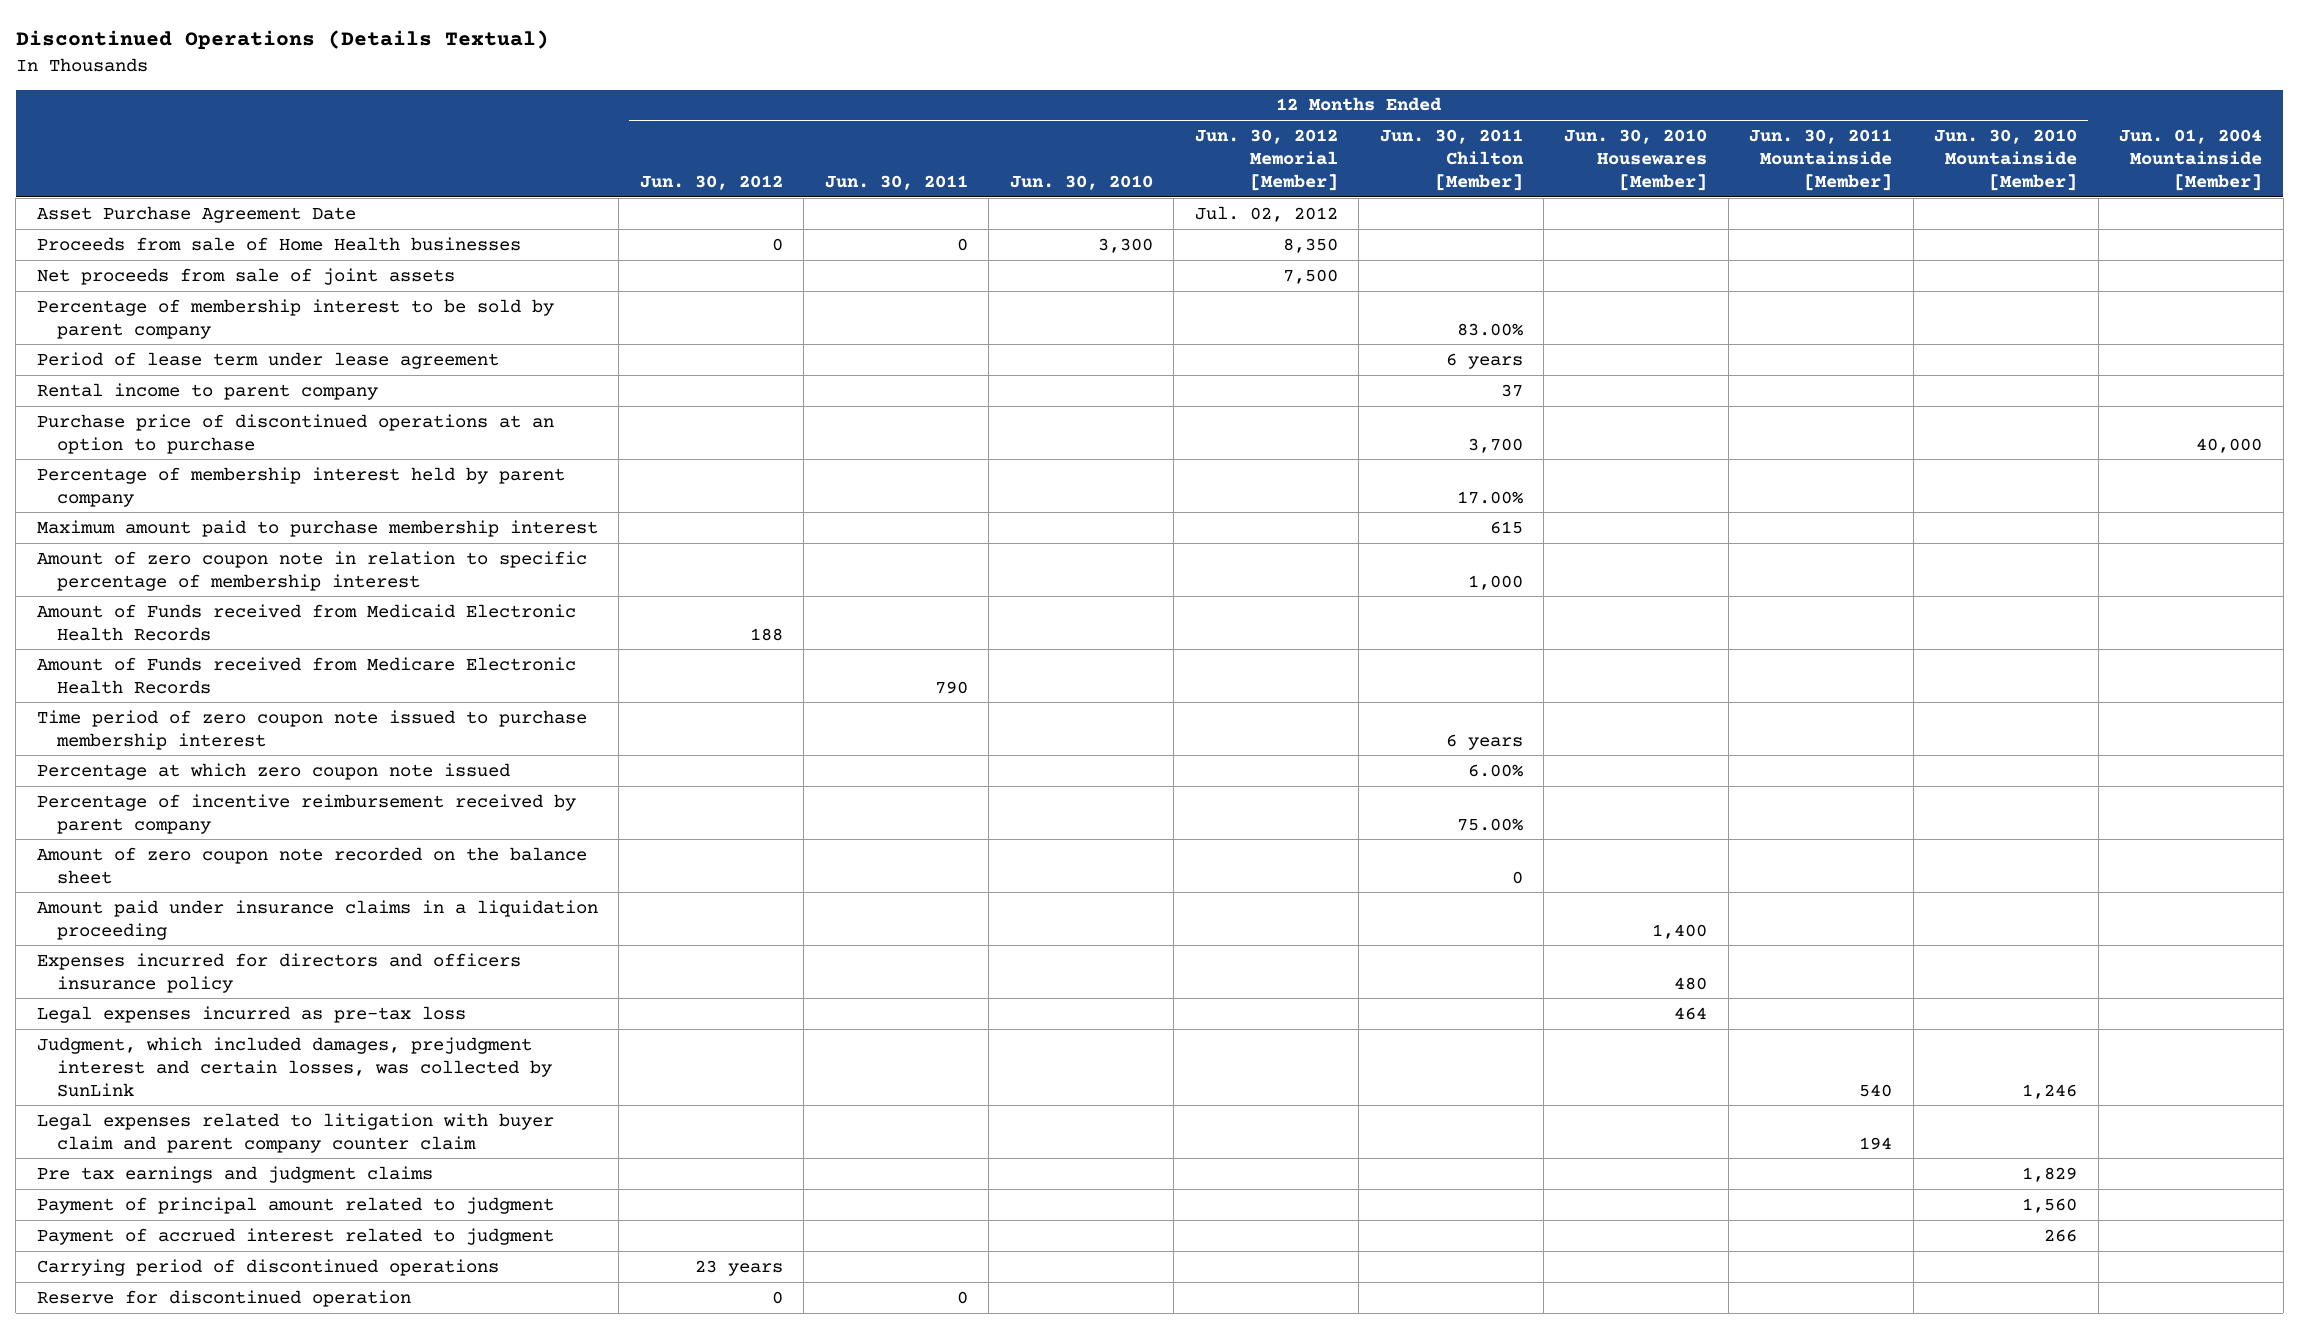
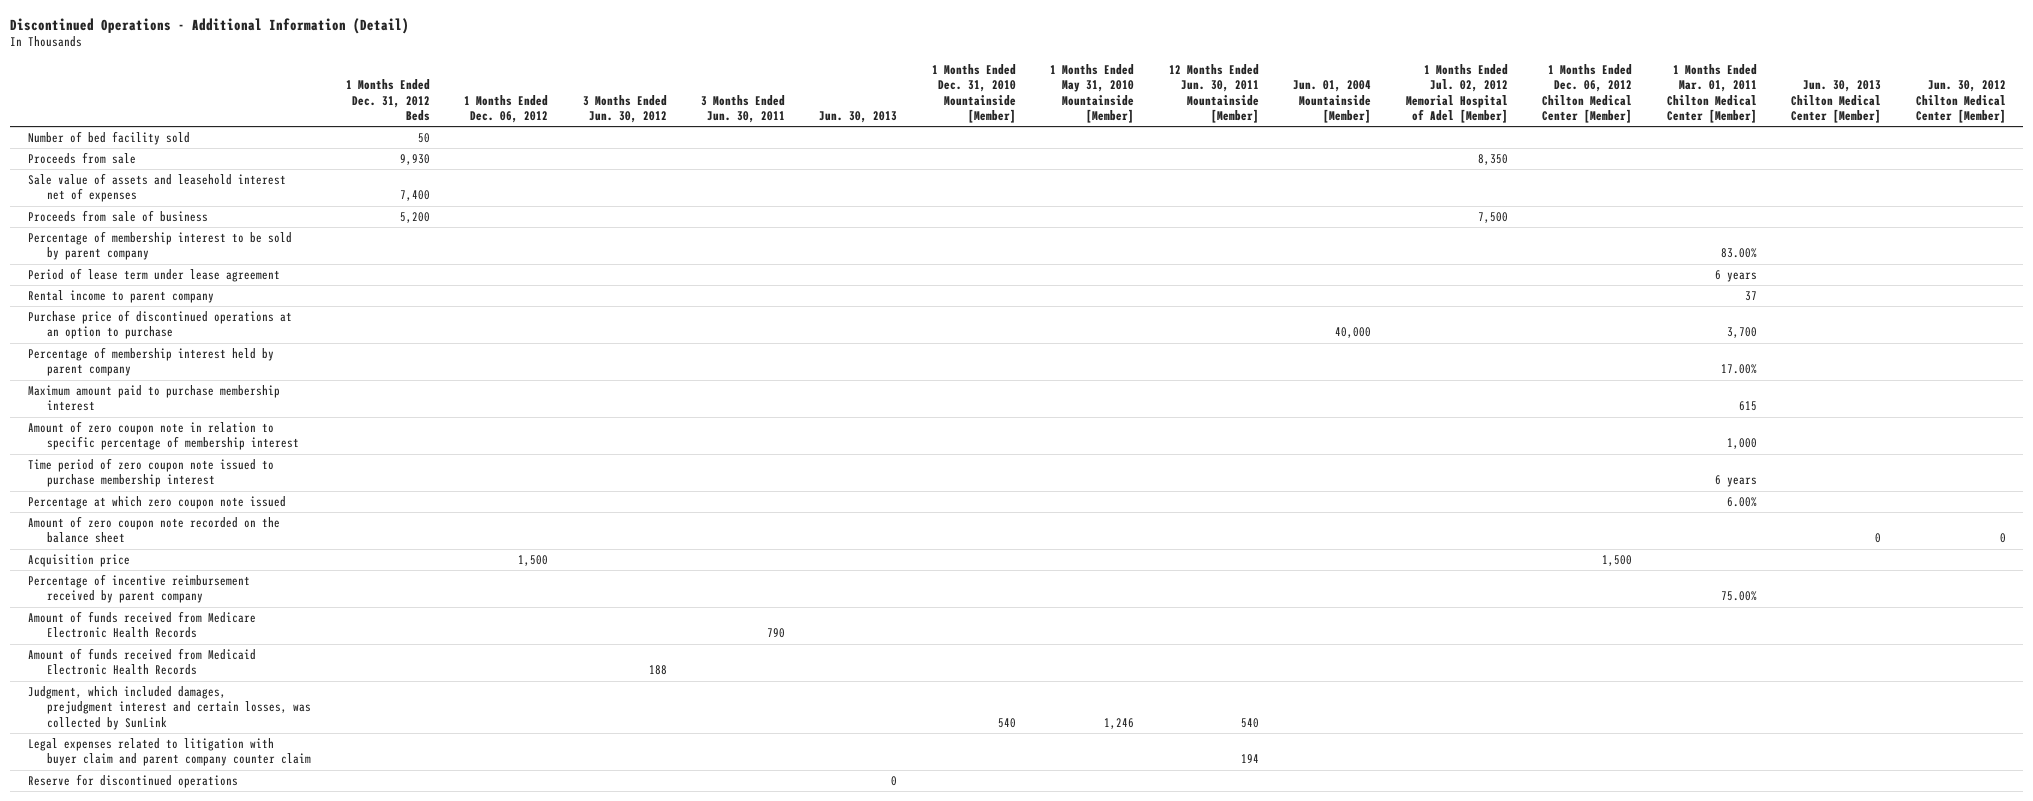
- Discontinued Operations (Details Textual)
+ Discontinued Operations - Additional Information (Detail)
- | 12 Months Ended Jun. 30, 2012 | 12 Months Ended Jun. 30, 2011 | 12 Months Ended Jun. 30, 2010 | 12 Months Ended Jun. 30, 2012 Memorial [Member] | 12 Months Ended Jun. 30, 2011 Chilton [Member] | 12 Months Ended Jun. 30, 2010 Housewares [Member] | 12 Months Ended Jun. 30, 2011 Mountainside [Member] | 12 Months Ended Jun. 30, 2010 Mountainside [Member] | Jun. 01, 2004 Mountainside [Member]
+ | 1 Months Ended Dec. 31, 2012 Beds | 1 Months Ended Dec. 06, 2012 | 3 Months Ended Jun. 30, 2012 | 3 Months Ended Jun. 30, 2011 | Jun. 30, 2013 | 1 Months Ended Dec. 31, 2010 Mountainside [Member] | 1 Months Ended May 31, 2010 Mountainside [Member] | 12 Months Ended Jun. 30, 2011 Mountainside [Member] | Jun. 01, 2004 Mountainside [Member] | 1 Months Ended Jul. 02, 2012 Memorial Hospital of Adel [Member] | 1 Months Ended Dec. 06, 2012 Chilton Medical Center [Member] | 1 Months Ended Mar. 01, 2011 Chilton Medical Center [Member] | Jun. 30, 2013 Chilton Medical Center [Member] | Jun. 30, 2012 Chilton Medical Center [Member]
- Asset Purchase Agreement Date | | | | Jul. 02, 2012 | | | | |
- Proceeds from sale of Home Health businesses | 0 | 0 | 3,300 | 8,350 | | | | |
- Net proceeds from sale of joint assets | | | | 7,500 | | | | |
+ Number of bed facility sold | 50 | | | | | | | | | | | | |
+ Proceeds from sale | 9,930 | | | | | | | | | 8,350 | | | |
+ Sale value of assets and leasehold interest net of expenses | 7,400 | | | | | | | | | | | | |
+ Proceeds from sale of business | 5,200 | | | | | | | | | 7,500 | | | |
- Amount of Funds received from Medicaid Electronic Health Records | 188 | | | | | | | |
- Amount of Funds received from Medicare Electronic Health Records | | 790 | | | | | | |
- Amount paid under insurance claims in a liquidation proceeding | | | | | | 1,400 | | |
- Expenses incurred for directors and officers insurance policy | | | | | | 480 | | |
- Legal expenses incurred as pre-tax loss | | | | | | 464 | | |
+ Acquisition price | | 1,500 | | | | | | | | | 1,500 | | |
moved down: Percentage of incentive reimbursement received by parent company | | | | | | | | | | | | 75.00% | |
+ Amount of funds received from Medicare Electronic Health Records | | | | 790 | | | | | | | | | |
+ Amount of funds received from Medicaid Electronic Health Records | | | 188 | | | | | | | | | | |
- Pre tax earnings and judgment claims | | | | | | | | 1,829 |
- Payment of principal amount related to judgment | | | | | | | | 1,560 |
- Payment of accrued interest related to judgment | | | | | | | | 266 |
- Carrying period of discontinued operations | 23 years | | | | | | | |
- Reserve for discontinued operation | 0 | 0 | | | | | | |
+ Reserve for discontinued operations | | | | | 0 | | | | | | | | |

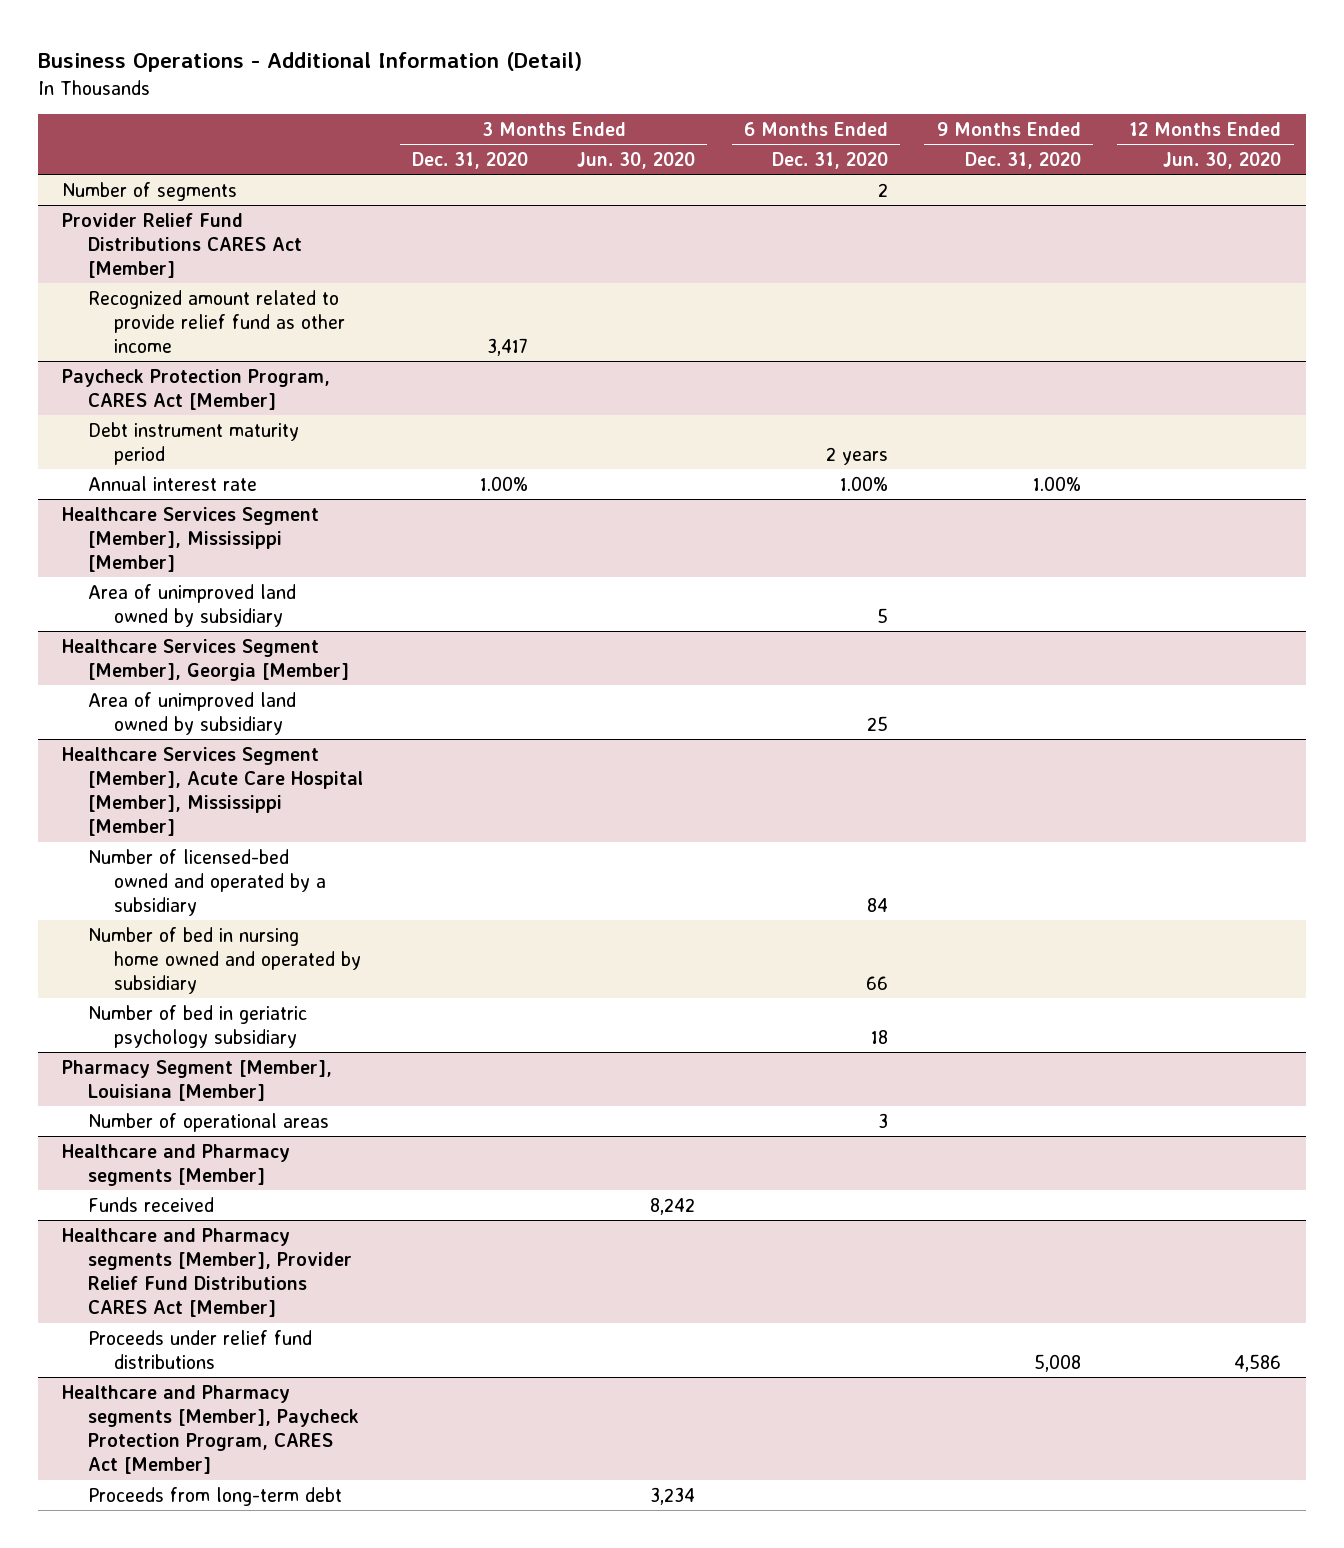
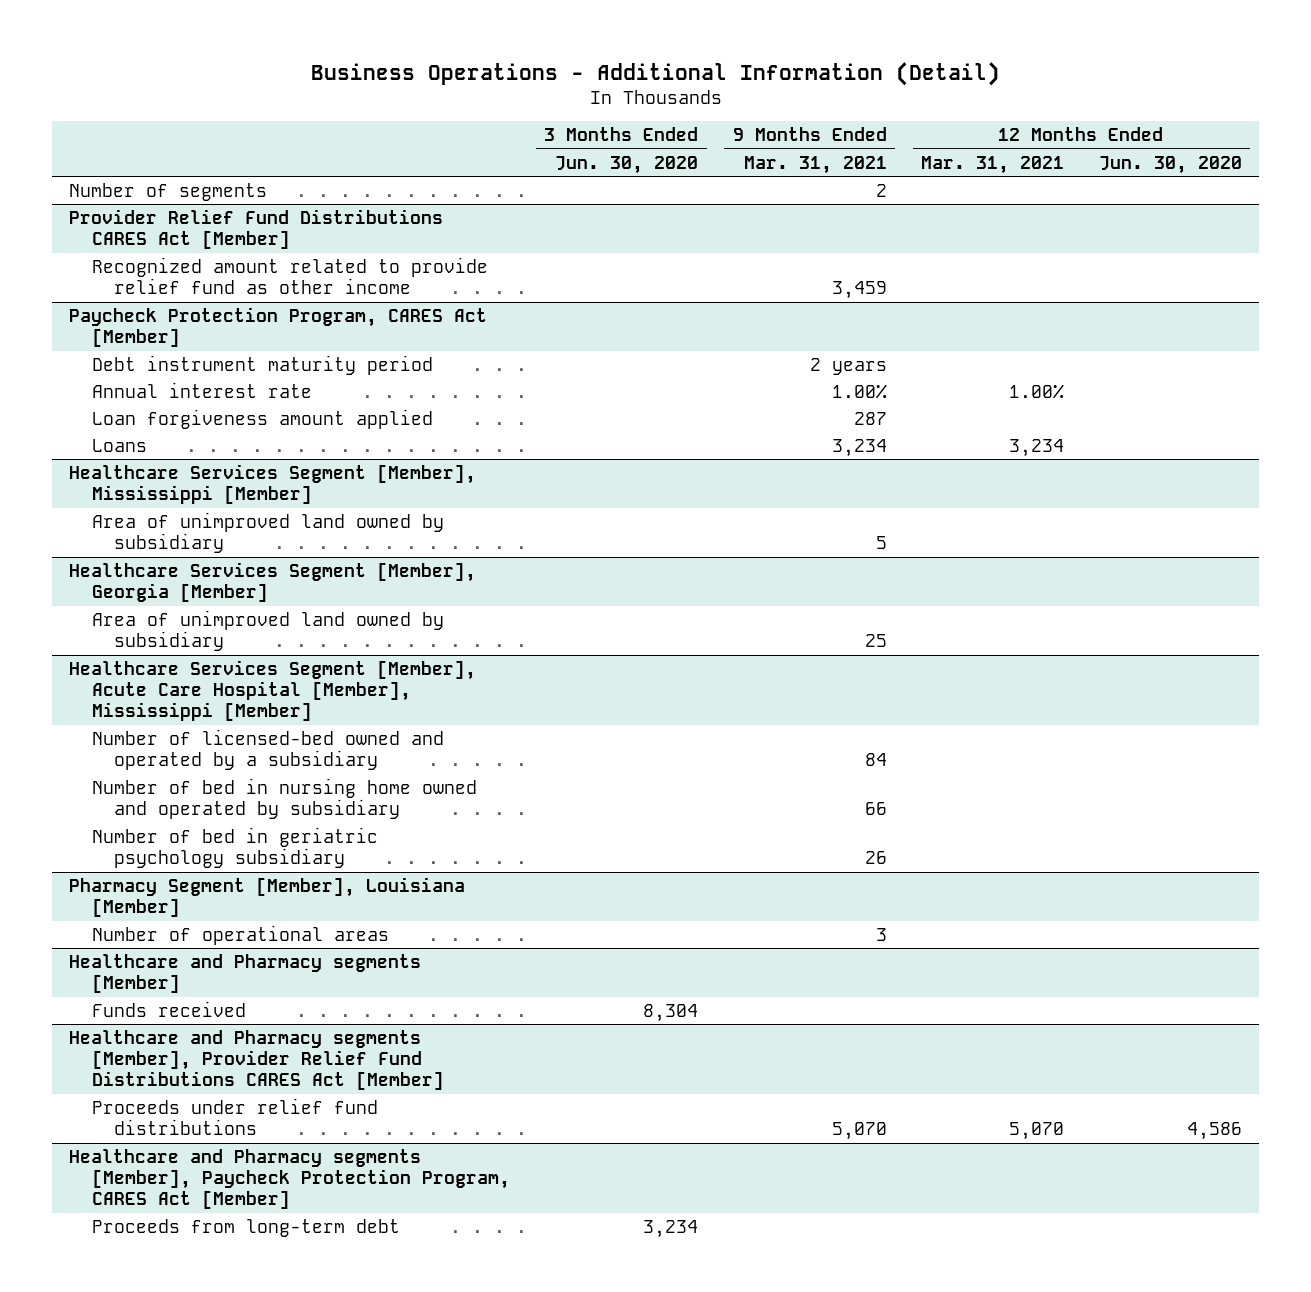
- | 3 Months Ended Dec. 31, 2020 | 3 Months Ended Jun. 30, 2020 | 6 Months Ended Dec. 31, 2020 | 9 Months Ended Dec. 31, 2020 | 12 Months Ended Jun. 30, 2020
+ | 3 Months Ended Jun. 30, 2020 | 9 Months Ended Mar. 31, 2021 | 12 Months Ended Mar. 31, 2021 | 12 Months Ended Jun. 30, 2020
@ Paycheck Protection Program, CARES Act [Member]
+ Loan forgiveness amount applied | | 287 | |
+ Loans | | 3,234 | 3,234 |
@ Healthcare and Pharmacy segments [Member]
- Funds received | | 8,242 | | |
+ Funds received | 8,304 | | |

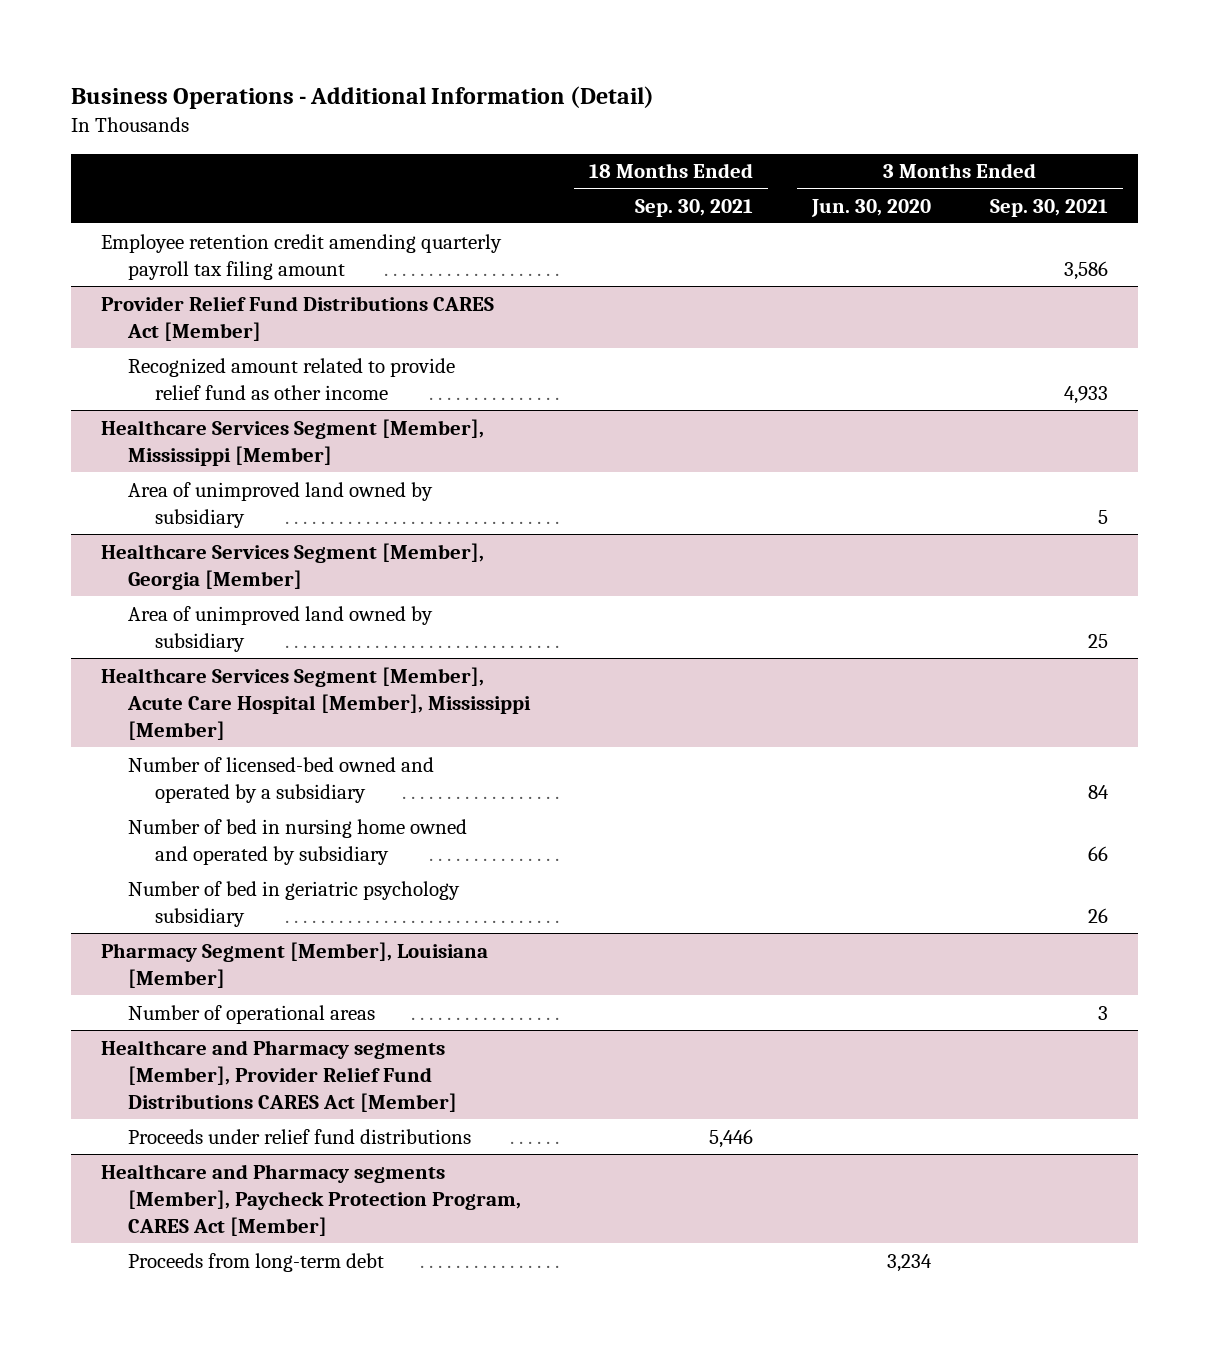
- | 3 Months Ended Jun. 30, 2020 | 9 Months Ended Mar. 31, 2021 | 12 Months Ended Mar. 31, 2021 | 12 Months Ended Jun. 30, 2020
+ | 18 Months Ended Sep. 30, 2021 | 3 Months Ended Jun. 30, 2020 | 3 Months Ended Sep. 30, 2021
- Number of segments | | 2 | |
+ Employee retention credit amending quarterly payroll tax filing amount | | | 3,586
- Paycheck Protection Program, CARES Act [Member]
- Debt instrument maturity period | | 2 years | |
- Annual interest rate | | 1.00% | 1.00% |
- Loan forgiveness amount applied | | 287 | |
- Loans | | 3,234 | 3,234 |
- Healthcare and Pharmacy segments [Member]
- Funds received | 8,304 | | |

